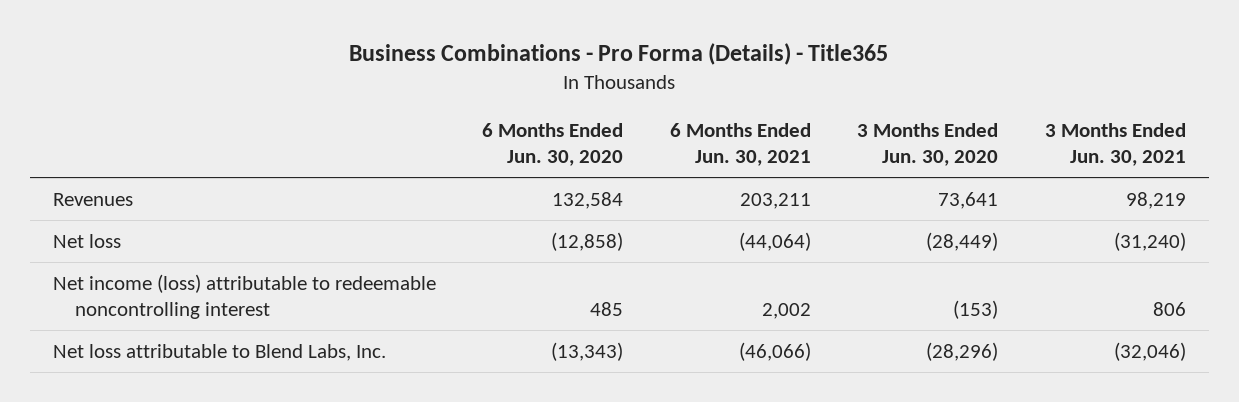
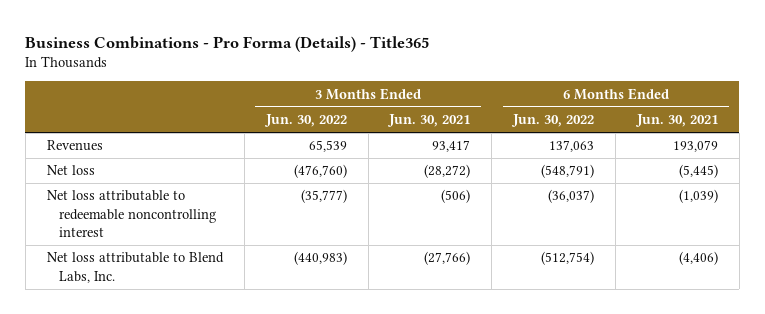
- | 6 Months Ended Jun. 30, 2020 | 6 Months Ended Jun. 30, 2021 | 3 Months Ended Jun. 30, 2020 | 3 Months Ended Jun. 30, 2021
+ | 3 Months Ended Jun. 30, 2022 | 3 Months Ended Jun. 30, 2021 | 6 Months Ended Jun. 30, 2022 | 6 Months Ended Jun. 30, 2021
- Revenues | 132,584 | 203,211 | 73,641 | 98,219
- Net loss | (12,858) | (44,064) | (28,449) | (31,240)
- Net income (loss) attributable to redeemable noncontrolling interest | 485 | 2,002 | (153) | 806
- Net loss attributable to Blend Labs, Inc. | (13,343) | (46,066) | (28,296) | (32,046)
+ Revenues | 65,539 | 93,417 | 137,063 | 193,079
+ Net loss | (476,760) | (28,272) | (548,791) | (5,445)
+ Net loss attributable to redeemable noncontrolling interest | (35,777) | (506) | (36,037) | (1,039)
+ Net loss attributable to Blend Labs, Inc. | (440,983) | (27,766) | (512,754) | (4,406)

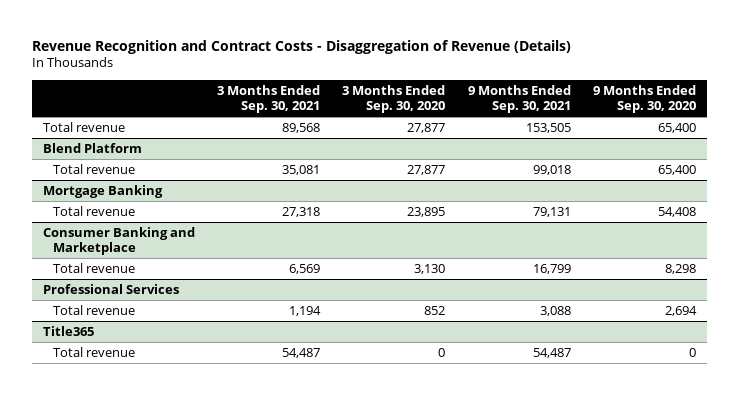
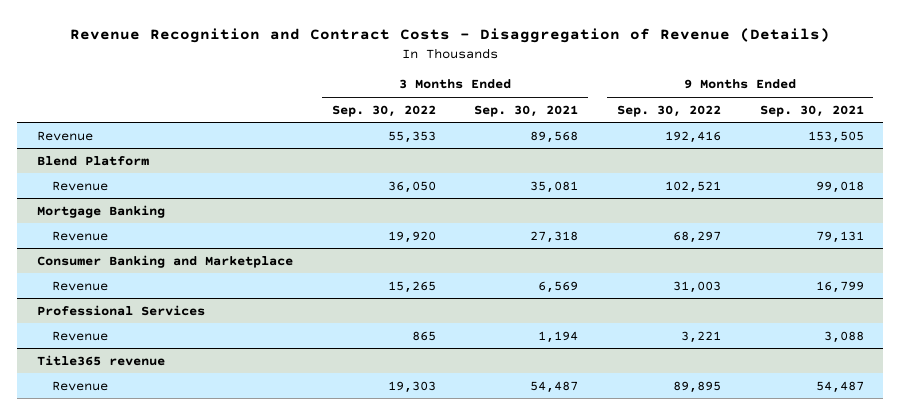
- | 3 Months Ended Sep. 30, 2021 | 3 Months Ended Sep. 30, 2020 | 9 Months Ended Sep. 30, 2021 | 9 Months Ended Sep. 30, 2020
+ | 3 Months Ended Sep. 30, 2022 | 3 Months Ended Sep. 30, 2021 | 9 Months Ended Sep. 30, 2022 | 9 Months Ended Sep. 30, 2021
- Total revenue | 89,568 | 27,877 | 153,505 | 65,400
+ Revenue | 55,353 | 89,568 | 192,416 | 153,505
@ Blend Platform
- Total revenue | 35,081 | 27,877 | 99,018 | 65,400
+ Revenue | 36,050 | 35,081 | 102,521 | 99,018
@ Mortgage Banking
- Total revenue | 27,318 | 23,895 | 79,131 | 54,408
+ Revenue | 19,920 | 27,318 | 68,297 | 79,131
@ Consumer Banking and Marketplace
- Total revenue | 6,569 | 3,130 | 16,799 | 8,298
+ Revenue | 15,265 | 6,569 | 31,003 | 16,799
@ Professional Services
- Total revenue | 1,194 | 852 | 3,088 | 2,694
- Title365
- Total revenue | 54,487 | 0 | 54,487 | 0
@ Professional Services
+ Revenue | 865 | 1,194 | 3,221 | 3,088
+ Title365 revenue
+ Revenue | 19,303 | 54,487 | 89,895 | 54,487

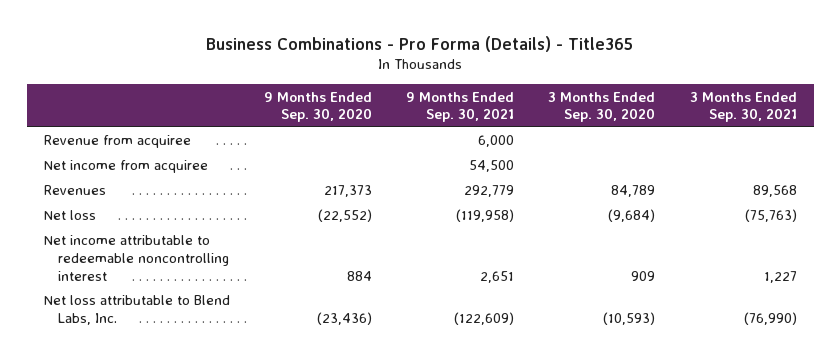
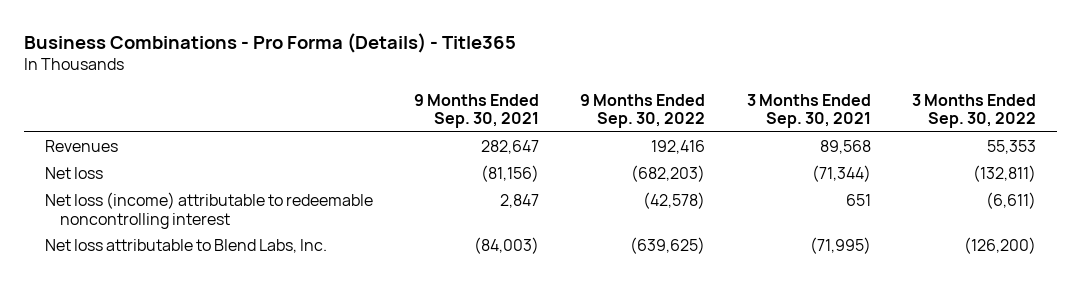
- | 9 Months Ended Sep. 30, 2020 | 9 Months Ended Sep. 30, 2021 | 3 Months Ended Sep. 30, 2020 | 3 Months Ended Sep. 30, 2021
+ | 9 Months Ended Sep. 30, 2021 | 9 Months Ended Sep. 30, 2022 | 3 Months Ended Sep. 30, 2021 | 3 Months Ended Sep. 30, 2022
- Revenue from acquiree | | 6,000 | |
- Net income from acquiree | | 54,500 | |
- Revenues | 217,373 | 292,779 | 84,789 | 89,568
- Net loss | (22,552) | (119,958) | (9,684) | (75,763)
- Net income attributable to redeemable noncontrolling interest | 884 | 2,651 | 909 | 1,227
- Net loss attributable to Blend Labs, Inc. | (23,436) | (122,609) | (10,593) | (76,990)
+ Revenues | 282,647 | 192,416 | 89,568 | 55,353
+ Net loss | (81,156) | (682,203) | (71,344) | (132,811)
+ Net loss (income) attributable to redeemable noncontrolling interest | 2,847 | (42,578) | 651 | (6,611)
+ Net loss attributable to Blend Labs, Inc. | (84,003) | (639,625) | (71,995) | (126,200)

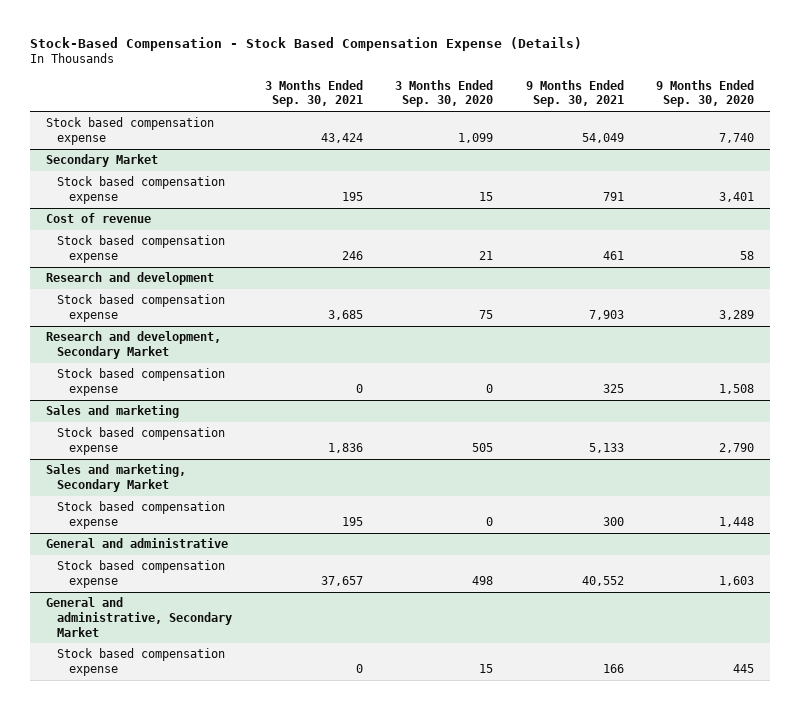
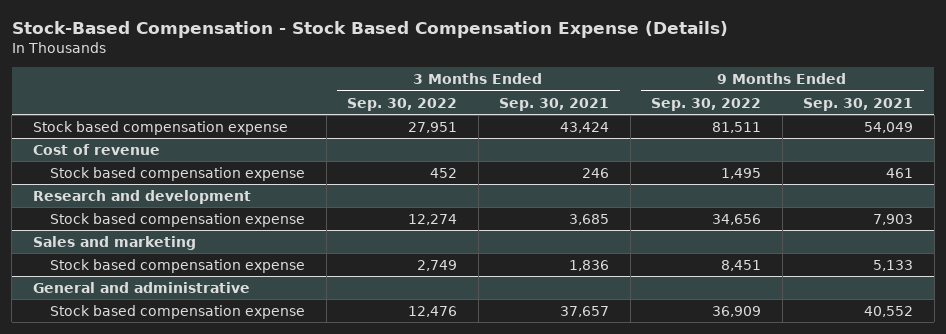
- | 3 Months Ended Sep. 30, 2021 | 3 Months Ended Sep. 30, 2020 | 9 Months Ended Sep. 30, 2021 | 9 Months Ended Sep. 30, 2020
+ | 3 Months Ended Sep. 30, 2022 | 3 Months Ended Sep. 30, 2021 | 9 Months Ended Sep. 30, 2022 | 9 Months Ended Sep. 30, 2021
- Secondary Market
- Stock based compensation expense | 195 | 15 | 791 | 3,401
- Research and development, Secondary Market
- Stock based compensation expense | 0 | 0 | 325 | 1,508
- Sales and marketing, Secondary Market
- Stock based compensation expense | 195 | 0 | 300 | 1,448
- General and administrative, Secondary Market
- Stock based compensation expense | 0 | 15 | 166 | 445

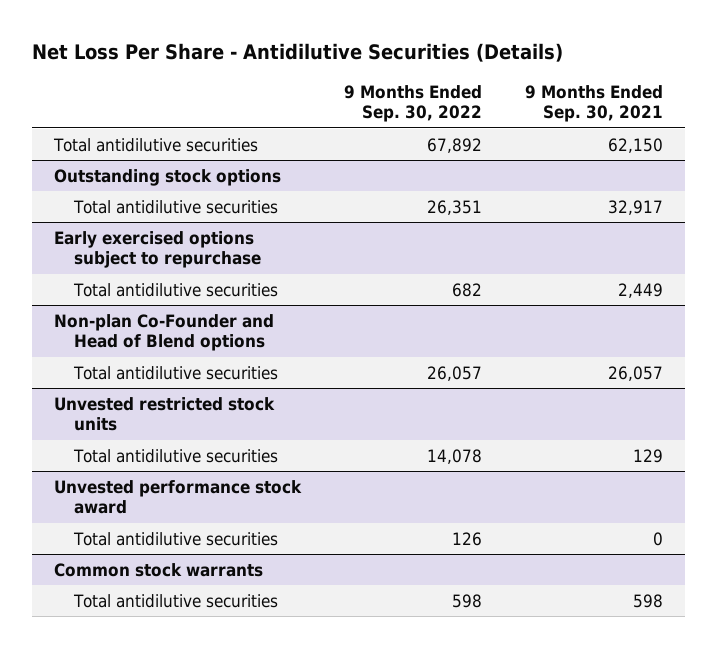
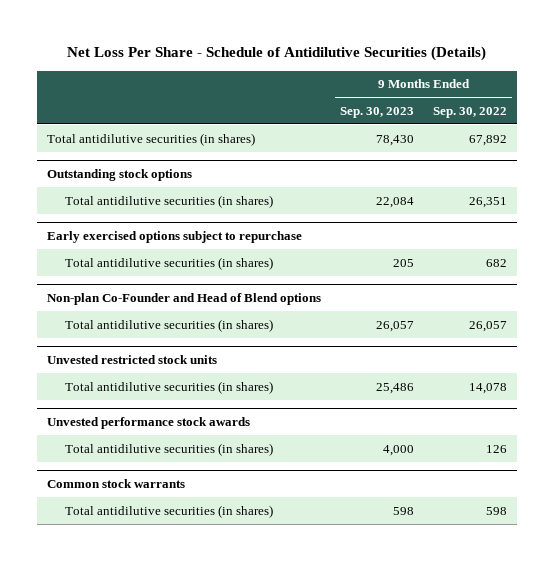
- Net Loss Per Share - Antidilutive Securities (Details)
+ Net Loss Per Share - Schedule of Antidilutive Securities (Details)
- | 9 Months Ended Sep. 30, 2022 | 9 Months Ended Sep. 30, 2021
+ | 9 Months Ended Sep. 30, 2023 | 9 Months Ended Sep. 30, 2022
- Total antidilutive securities | 67,892 | 62,150
+ Total antidilutive securities (in shares) | 78,430 | 67,892
@ Outstanding stock options
- Total antidilutive securities | 26,351 | 32,917
+ Total antidilutive securities (in shares) | 22,084 | 26,351
@ Early exercised options subject to repurchase
- Total antidilutive securities | 682 | 2,449
+ Total antidilutive securities (in shares) | 205 | 682
@ Non-plan Co-Founder and Head of Blend options
- Total antidilutive securities | 26,057 | 26,057
+ Total antidilutive securities (in shares) | 26,057 | 26,057
@ Unvested restricted stock units
- Total antidilutive securities | 14,078 | 129
- Unvested performance stock award
- Total antidilutive securities | 126 | 0
@ Unvested restricted stock units
+ Total antidilutive securities (in shares) | 25,486 | 14,078
+ Unvested performance stock awards
+ Total antidilutive securities (in shares) | 4,000 | 126
@ Common stock warrants
- Total antidilutive securities | 598 | 598
+ Total antidilutive securities (in shares) | 598 | 598

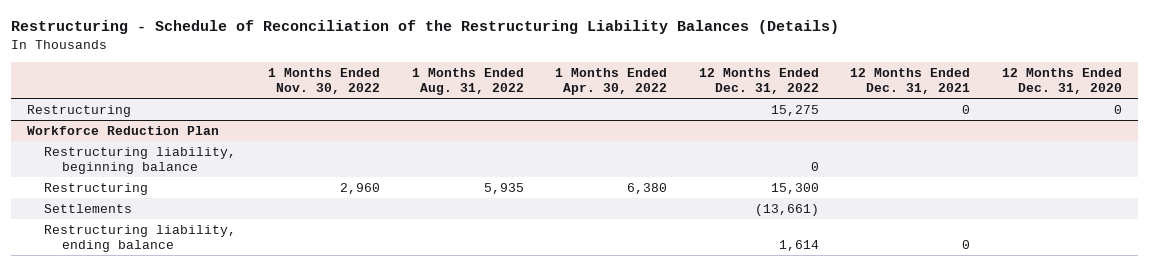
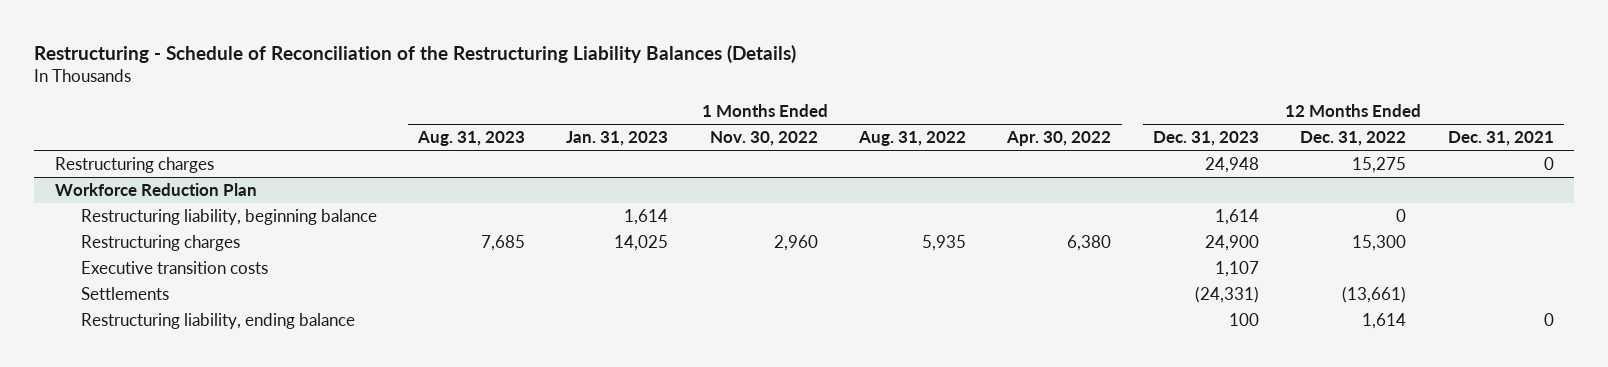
- | 1 Months Ended Nov. 30, 2022 | 1 Months Ended Aug. 31, 2022 | 1 Months Ended Apr. 30, 2022 | 12 Months Ended Dec. 31, 2022 | 12 Months Ended Dec. 31, 2021 | 12 Months Ended Dec. 31, 2020
+ | 1 Months Ended Aug. 31, 2023 | 1 Months Ended Jan. 31, 2023 | 1 Months Ended Nov. 30, 2022 | 1 Months Ended Aug. 31, 2022 | 1 Months Ended Apr. 30, 2022 | 12 Months Ended Dec. 31, 2023 | 12 Months Ended Dec. 31, 2022 | 12 Months Ended Dec. 31, 2021
- Restructuring | | | | 15,275 | 0 | 0
+ Restructuring charges | | | | | | 24,948 | 15,275 | 0
@ Workforce Reduction Plan
- Restructuring | 2,960 | 5,935 | 6,380 | 15,300 | |
+ Restructuring charges | 7,685 | 14,025 | 2,960 | 5,935 | 6,380 | 24,900 | 15,300 |
+ Executive transition costs | | | | | | 1,107 | |

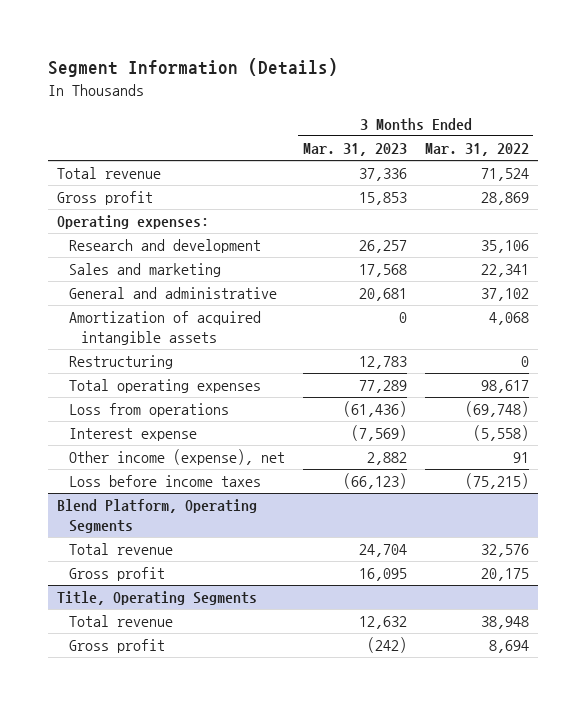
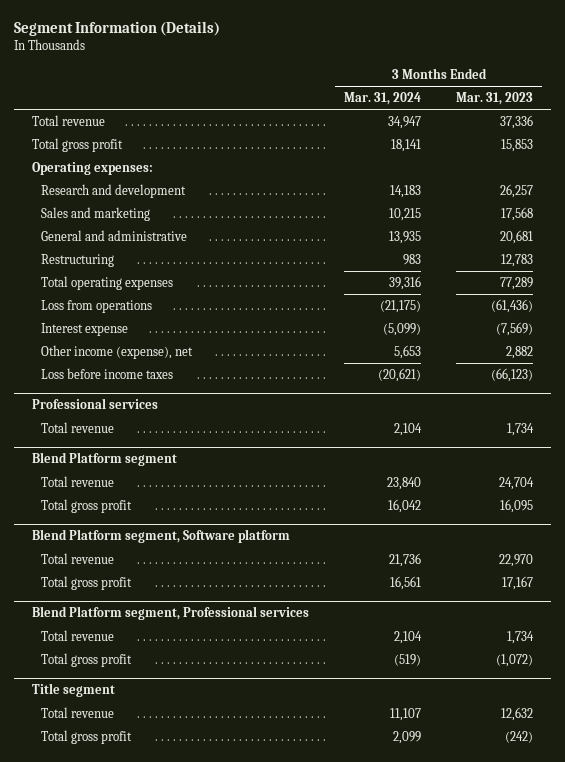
- | 3 Months Ended Mar. 31, 2023 | 3 Months Ended Mar. 31, 2022
+ | 3 Months Ended Mar. 31, 2024 | 3 Months Ended Mar. 31, 2023
- Gross profit | 15,853 | 28,869
+ Total gross profit | 18,141 | 15,853
- Amortization of acquired intangible assets | 0 | 4,068
- Blend Platform, Operating Segments
+ Professional services
+ Total revenue | 2,104 | 1,734
+ Blend Platform segment
- Gross profit | 16,095 | 20,175
- Title, Operating Segments
+ Total gross profit | 16,042 | 16,095
+ Blend Platform segment, Software platform
+ Total revenue | 21,736 | 22,970
+ Total gross profit | 16,561 | 17,167
+ Blend Platform segment, Professional services
+ Total revenue | 2,104 | 1,734
+ Total gross profit | (519) | (1,072)
+ Title segment
- Gross profit | (242) | 8,694
+ Total gross profit | 2,099 | (242)

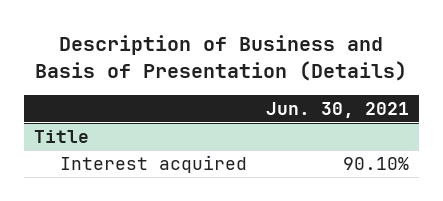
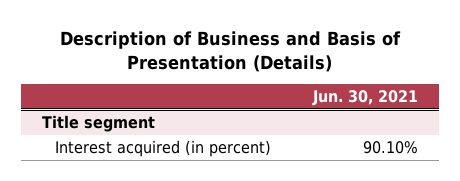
- Title
- Interest acquired | 90.10%
+ Title segment
+ Interest acquired (in percent) | 90.10%

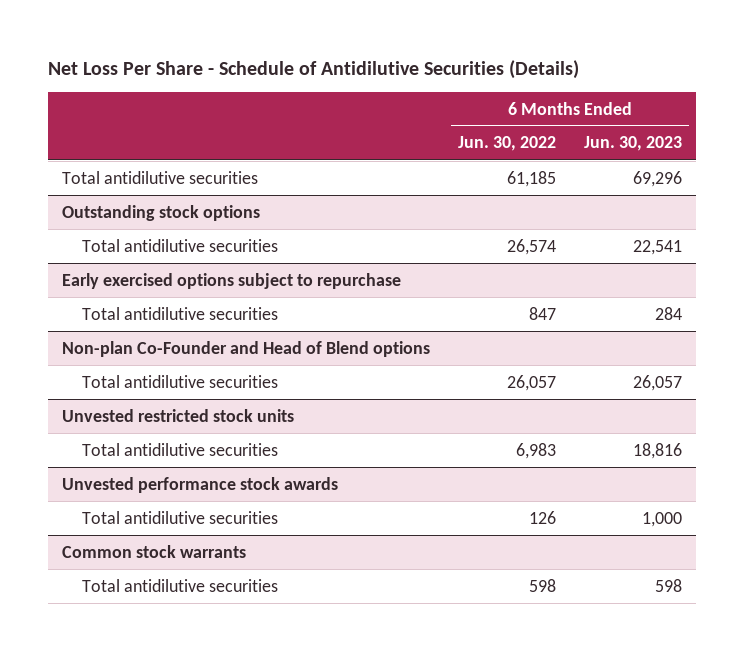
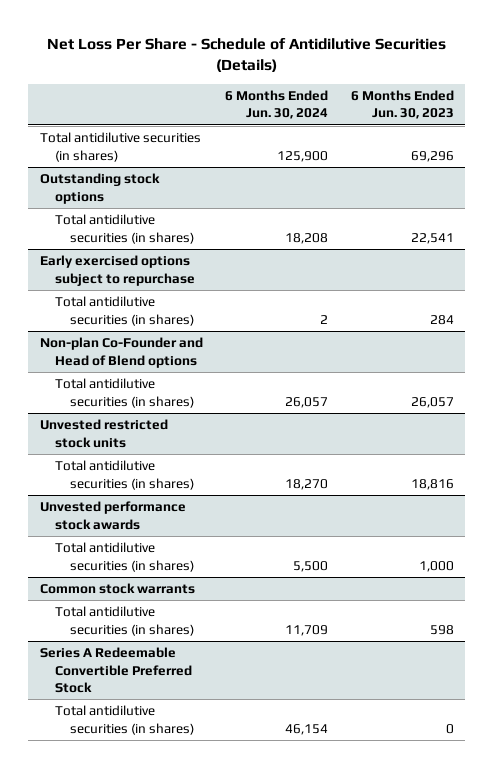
- | 6 Months Ended Jun. 30, 2022 | 6 Months Ended Jun. 30, 2023
+ | 6 Months Ended Jun. 30, 2024 | 6 Months Ended Jun. 30, 2023
- Total antidilutive securities | 61,185 | 69,296
+ Total antidilutive securities (in shares) | 125,900 | 69,296
@ Outstanding stock options
- Total antidilutive securities | 26,574 | 22,541
+ Total antidilutive securities (in shares) | 18,208 | 22,541
@ Early exercised options subject to repurchase
- Total antidilutive securities | 847 | 284
+ Total antidilutive securities (in shares) | 2 | 284
@ Non-plan Co-Founder and Head of Blend options
- Total antidilutive securities | 26,057 | 26,057
+ Total antidilutive securities (in shares) | 26,057 | 26,057
@ Unvested restricted stock units
- Total antidilutive securities | 6,983 | 18,816
+ Total antidilutive securities (in shares) | 18,270 | 18,816
@ Unvested performance stock awards
- Total antidilutive securities | 126 | 1,000
+ Total antidilutive securities (in shares) | 5,500 | 1,000
@ Common stock warrants
- Total antidilutive securities | 598 | 598
+ Total antidilutive securities (in shares) | 11,709 | 598
+ Series A Redeemable Convertible Preferred Stock
+ Total antidilutive securities (in shares) | 46,154 | 0

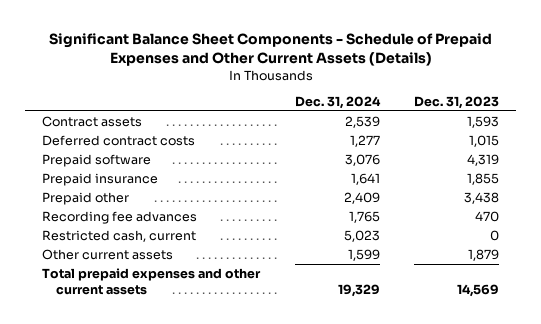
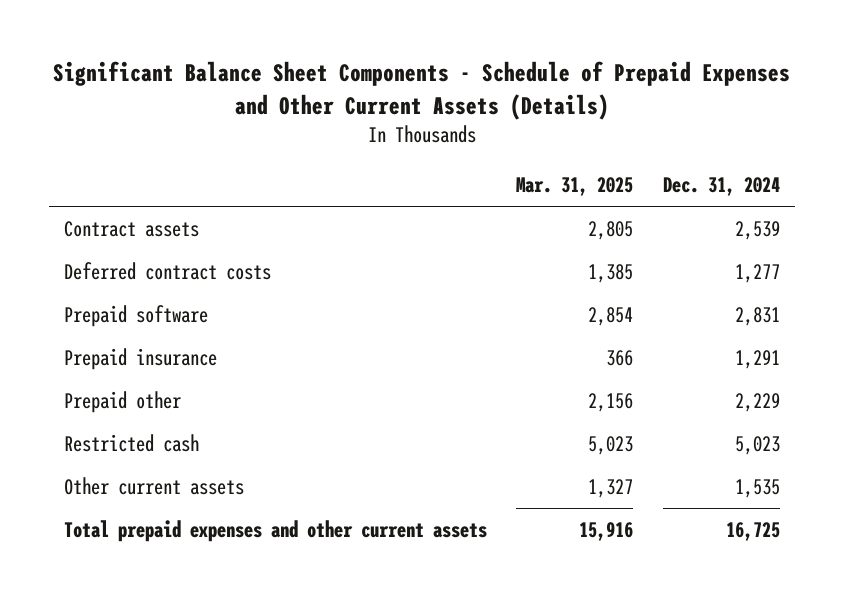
- | Dec. 31, 2024 | Dec. 31, 2023
+ | Mar. 31, 2025 | Dec. 31, 2024
- Prepaid software | 3,076 | 4,319
- Prepaid insurance | 1,641 | 1,855
- Prepaid other | 2,409 | 3,438
- Recording fee advances | 1,765 | 470
- Restricted cash, current | 5,023 | 0
- Other current assets | 1,599 | 1,879
- Total prepaid expenses and other current assets | 19,329 | 14,569
+ Prepaid software | 2,854 | 2,831
+ Prepaid insurance | 366 | 1,291
+ Prepaid other | 2,156 | 2,229
+ Restricted cash | 5,023 | 5,023
+ Other current assets | 1,327 | 1,535
+ Total prepaid expenses and other current assets | 15,916 | 16,725

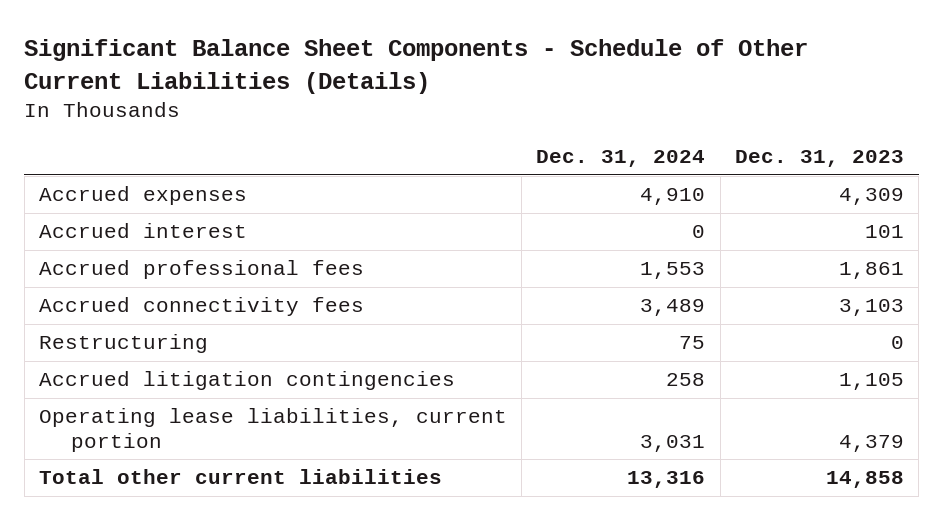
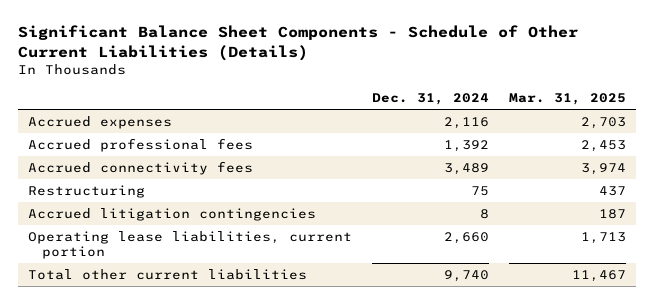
- | Dec. 31, 2024 | Dec. 31, 2023
+ | Dec. 31, 2024 | Mar. 31, 2025
- Accrued expenses | 4,910 | 4,309
- Accrued interest | 0 | 101
- Accrued professional fees | 1,553 | 1,861
+ Accrued expenses | 2,116 | 2,703
+ Accrued professional fees | 1,392 | 2,453
- Accrued litigation contingencies | 258 | 1,105
- Operating lease liabilities, current portion | 3,031 | 4,379
- Total other current liabilities | 13,316 | 14,858
+ Accrued litigation contingencies | 8 | 187
+ Operating lease liabilities, current portion | 2,660 | 1,713
+ Total other current liabilities | 9,740 | 11,467

